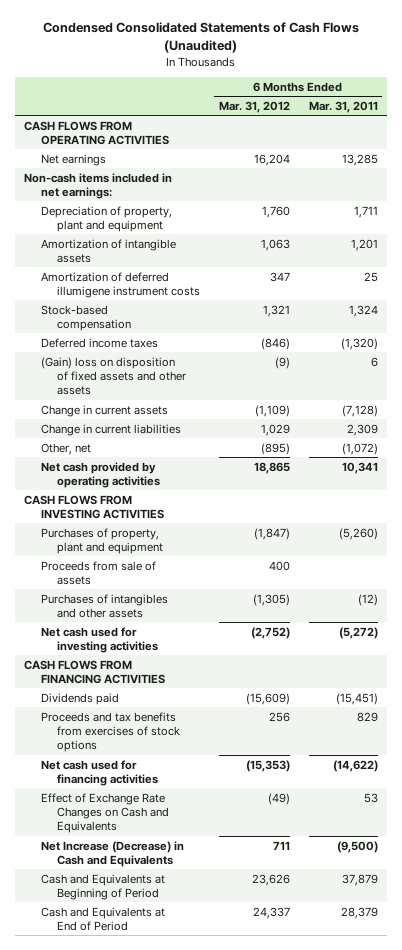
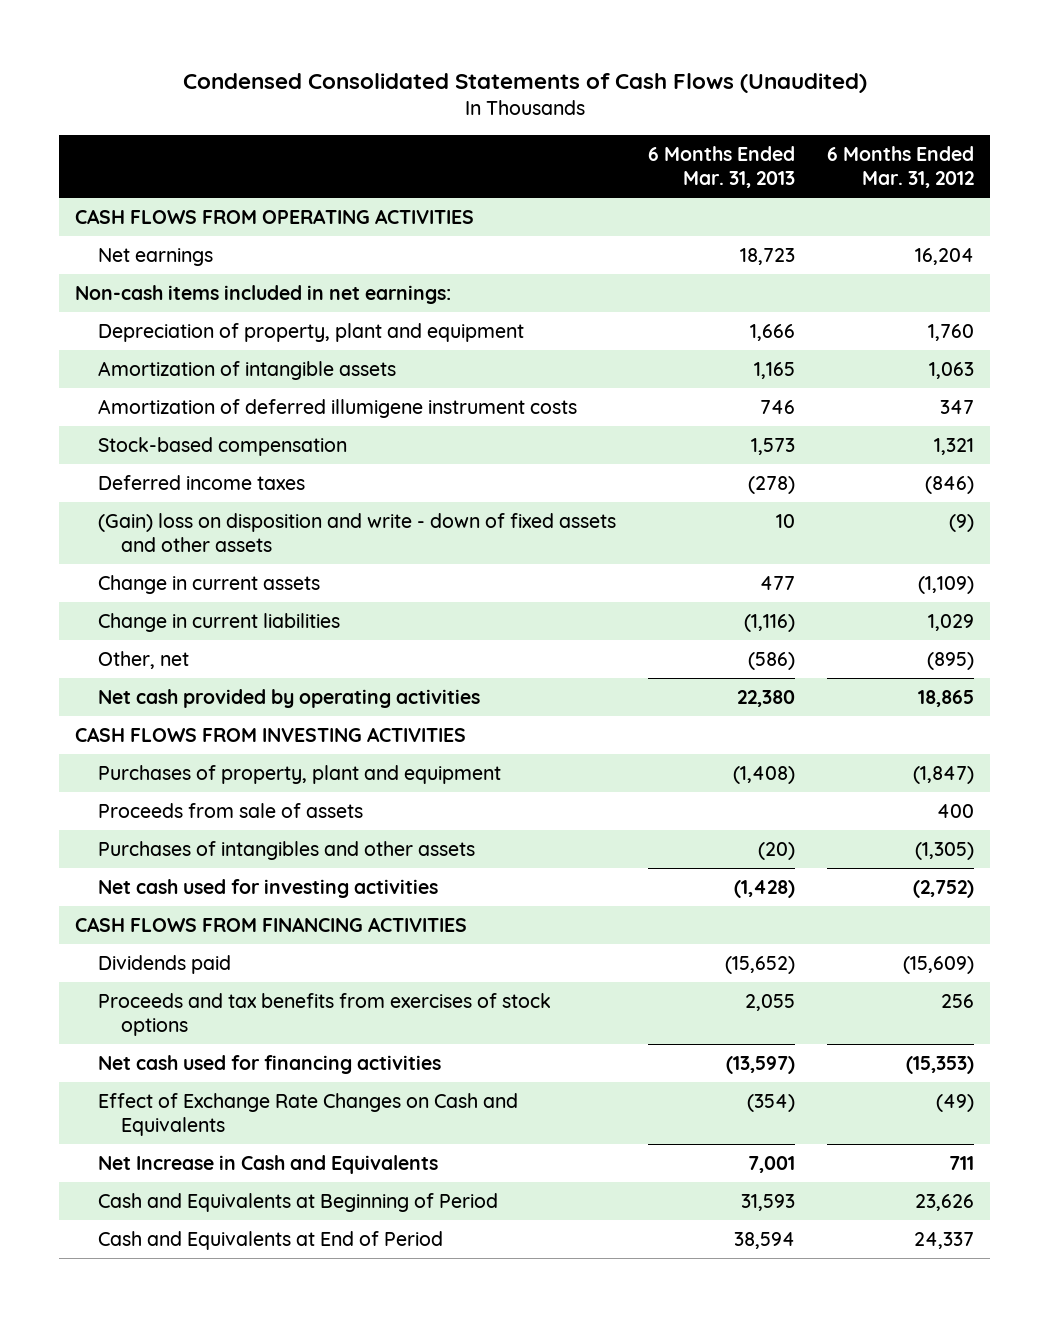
- | 6 Months Ended Mar. 31, 2012 | 6 Months Ended Mar. 31, 2011
+ | 6 Months Ended Mar. 31, 2013 | 6 Months Ended Mar. 31, 2012
- (Gain) loss on disposition of fixed assets and other assets | (9) | 6
+ (Gain) loss on disposition and write - down of fixed assets and other assets | 10 | (9)
- Net Increase (Decrease) in Cash and Equivalents | 711 | (9,500)
+ Net Increase in Cash and Equivalents | 7,001 | 711

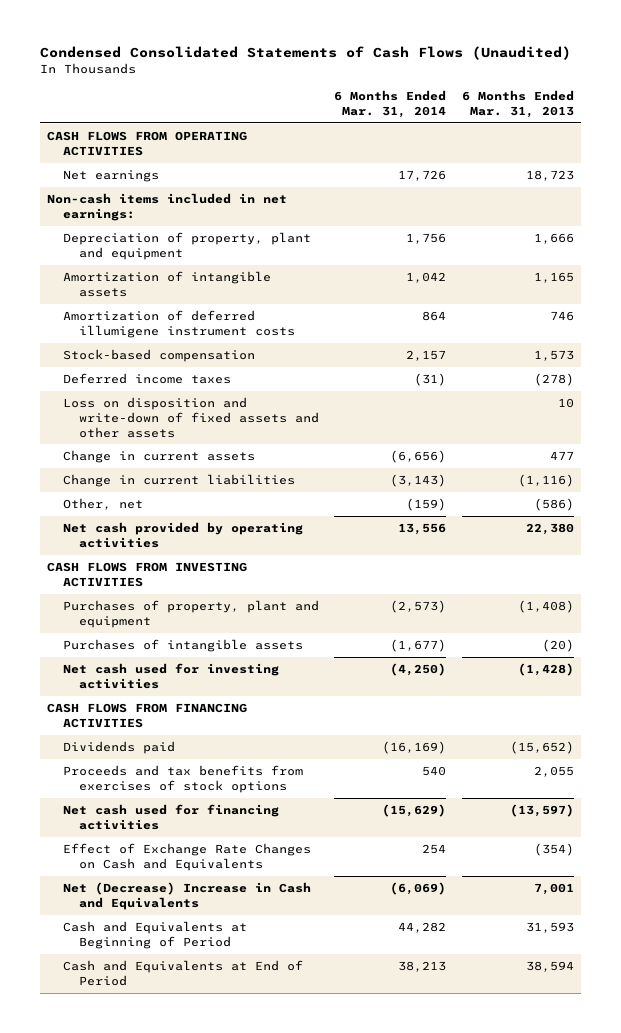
- | 6 Months Ended Mar. 31, 2013 | 6 Months Ended Mar. 31, 2012
+ | 6 Months Ended Mar. 31, 2014 | 6 Months Ended Mar. 31, 2013
- (Gain) loss on disposition and write - down of fixed assets and other assets | 10 | (9)
+ Loss on disposition and write-down of fixed assets and other assets | | 10
- Proceeds from sale of assets | | 400
- Purchases of intangibles and other assets | (20) | (1,305)
+ Purchases of intangible assets | (1,677) | (20)
- Net Increase in Cash and Equivalents | 7,001 | 711
+ Net (Decrease) Increase in Cash and Equivalents | (6,069) | 7,001

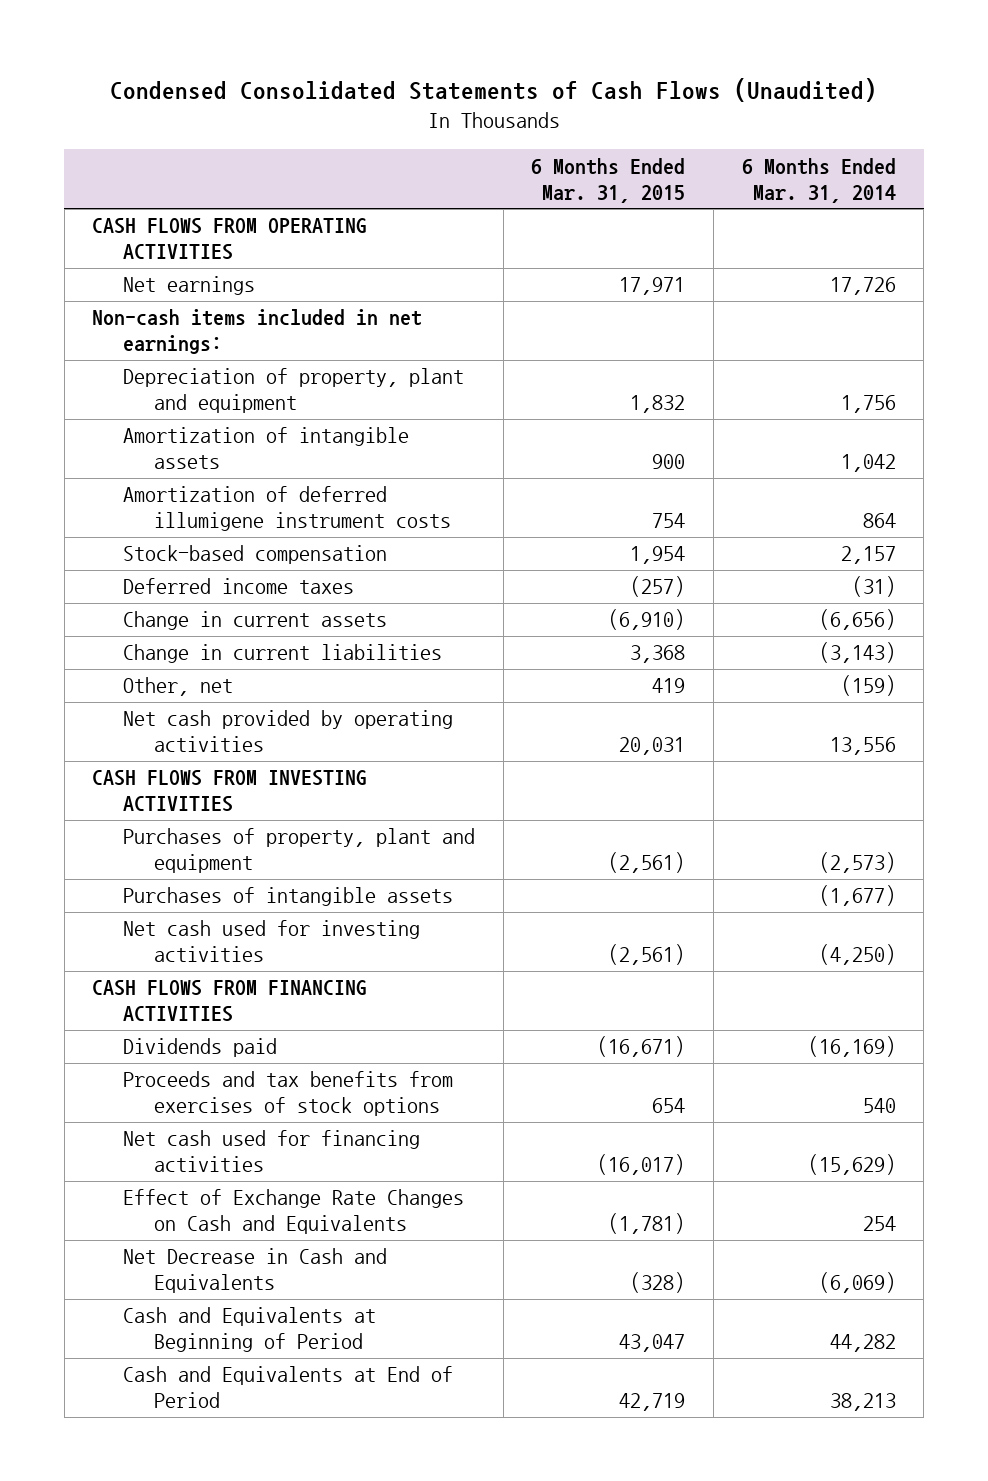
- | 6 Months Ended Mar. 31, 2014 | 6 Months Ended Mar. 31, 2013
+ | 6 Months Ended Mar. 31, 2015 | 6 Months Ended Mar. 31, 2014
- Loss on disposition and write-down of fixed assets and other assets | | 10
- Net (Decrease) Increase in Cash and Equivalents | (6,069) | 7,001
+ Net Decrease in Cash and Equivalents | (328) | (6,069)

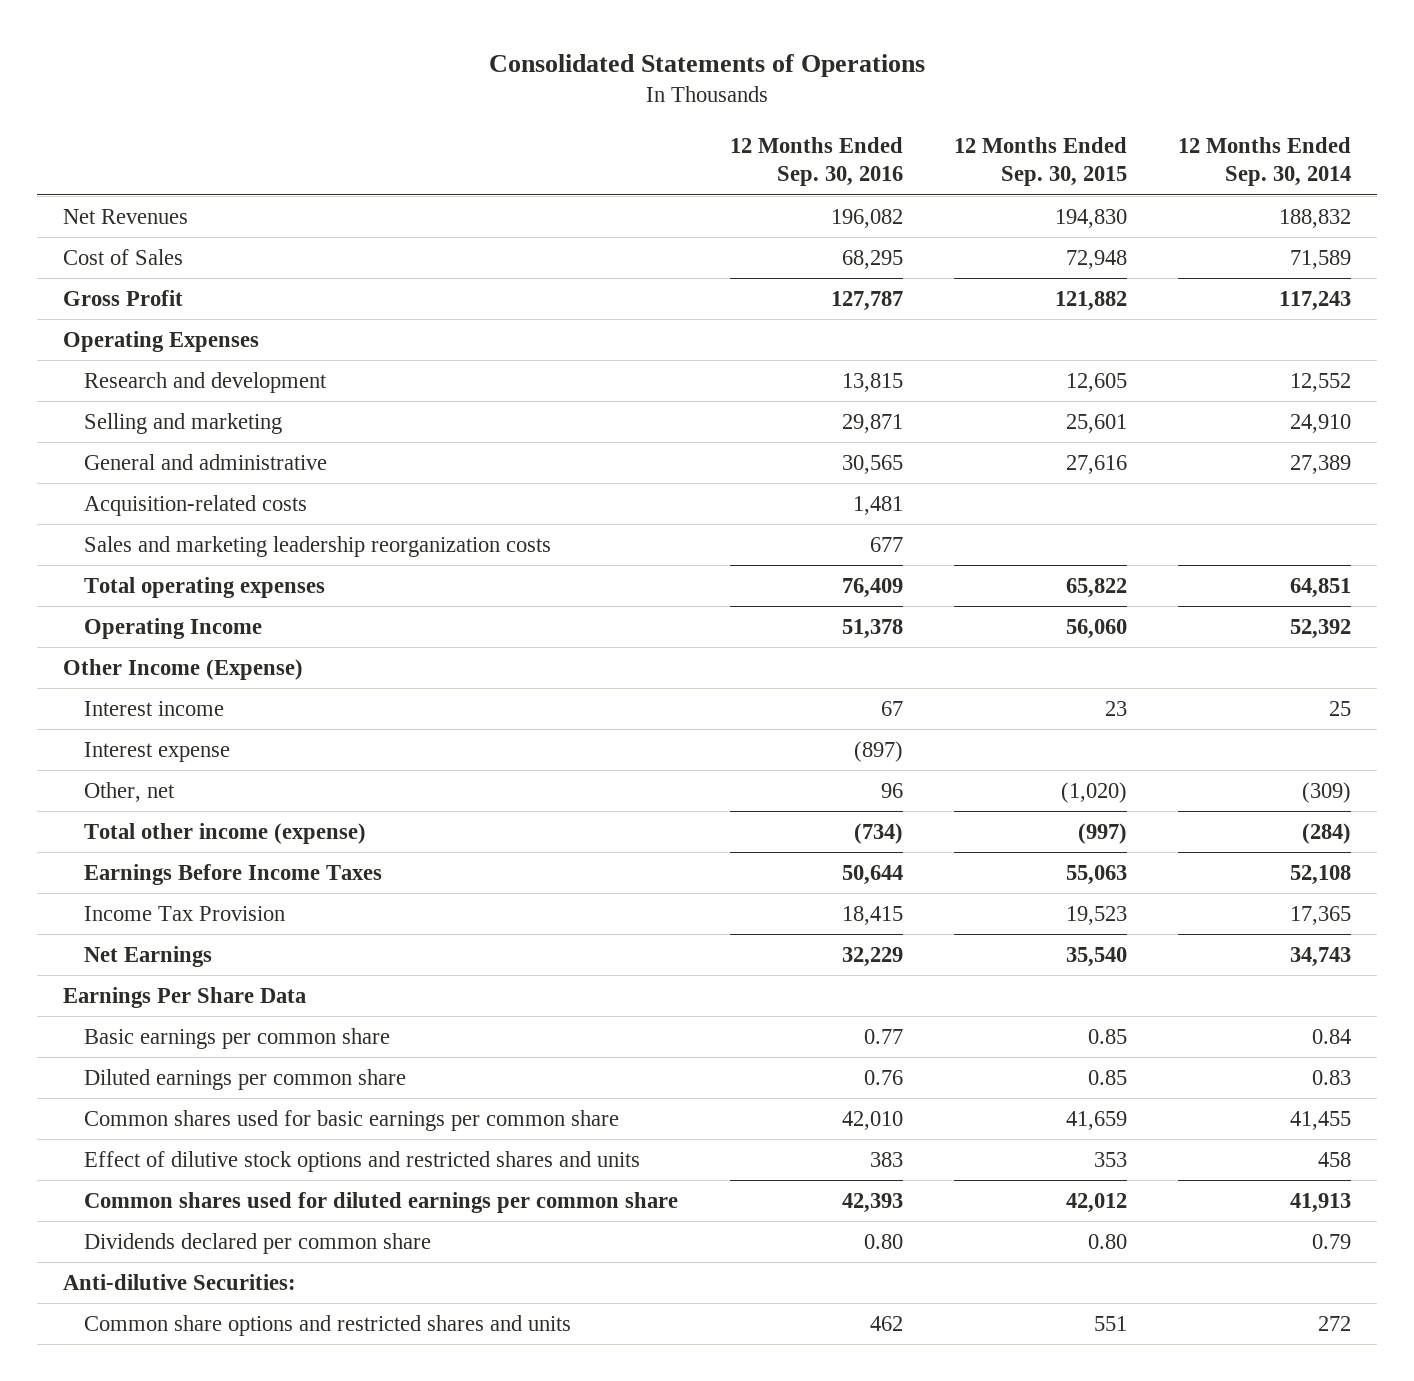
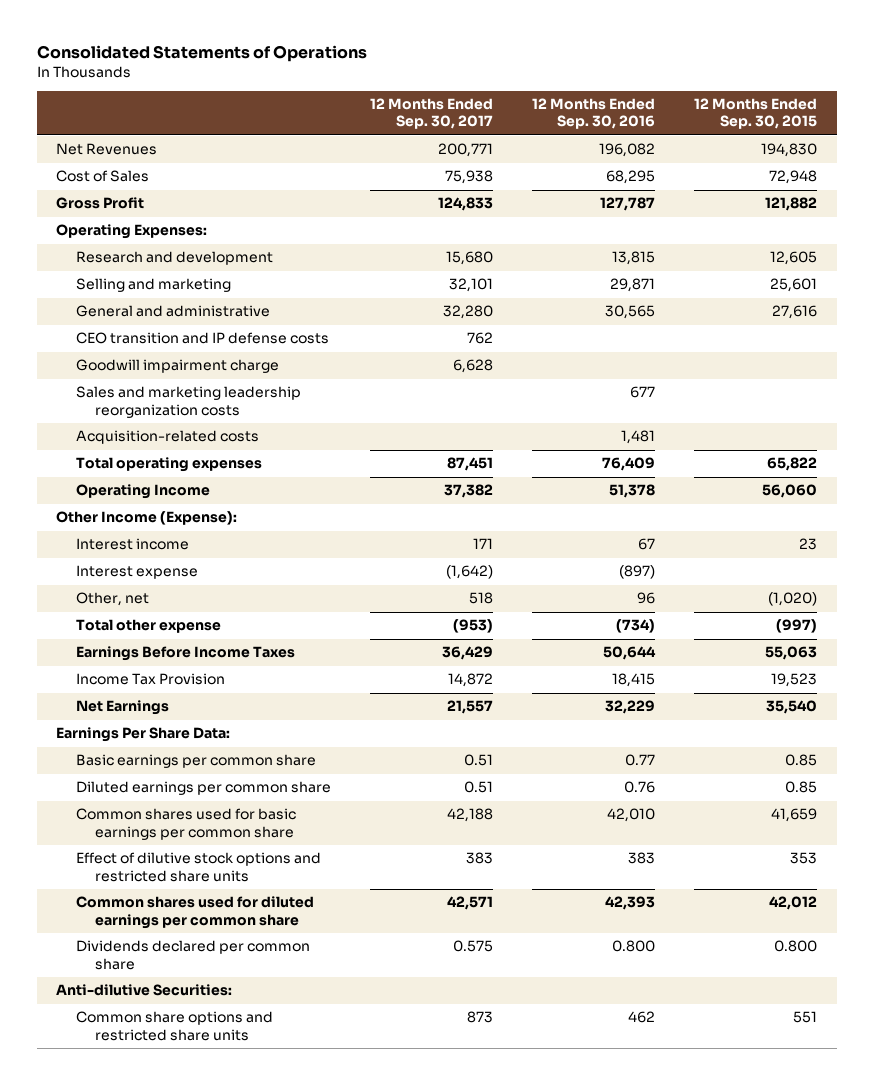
- | 12 Months Ended Sep. 30, 2016 | 12 Months Ended Sep. 30, 2015 | 12 Months Ended Sep. 30, 2014
+ | 12 Months Ended Sep. 30, 2017 | 12 Months Ended Sep. 30, 2016 | 12 Months Ended Sep. 30, 2015
- Operating Expenses
+ Operating Expenses:
+ CEO transition and IP defense costs | 762 | |
+ Goodwill impairment charge | 6,628 | |
moved down: Acquisition-related costs | | 1,481 |
- Other Income (Expense)
+ Other Income (Expense):
- Total other income (expense) | (734) | (997) | (284)
+ Total other expense | (953) | (734) | (997)
- Earnings Per Share Data
+ Earnings Per Share Data:
- Effect of dilutive stock options and restricted shares and units | 383 | 353 | 458
+ Effect of dilutive stock options and restricted share units | 383 | 383 | 353
- Dividends declared per common share | 0.80 | 0.80 | 0.79
+ Dividends declared per common share | 0.575 | 0.800 | 0.800
- Common share options and restricted shares and units | 462 | 551 | 272
+ Common share options and restricted share units | 873 | 462 | 551

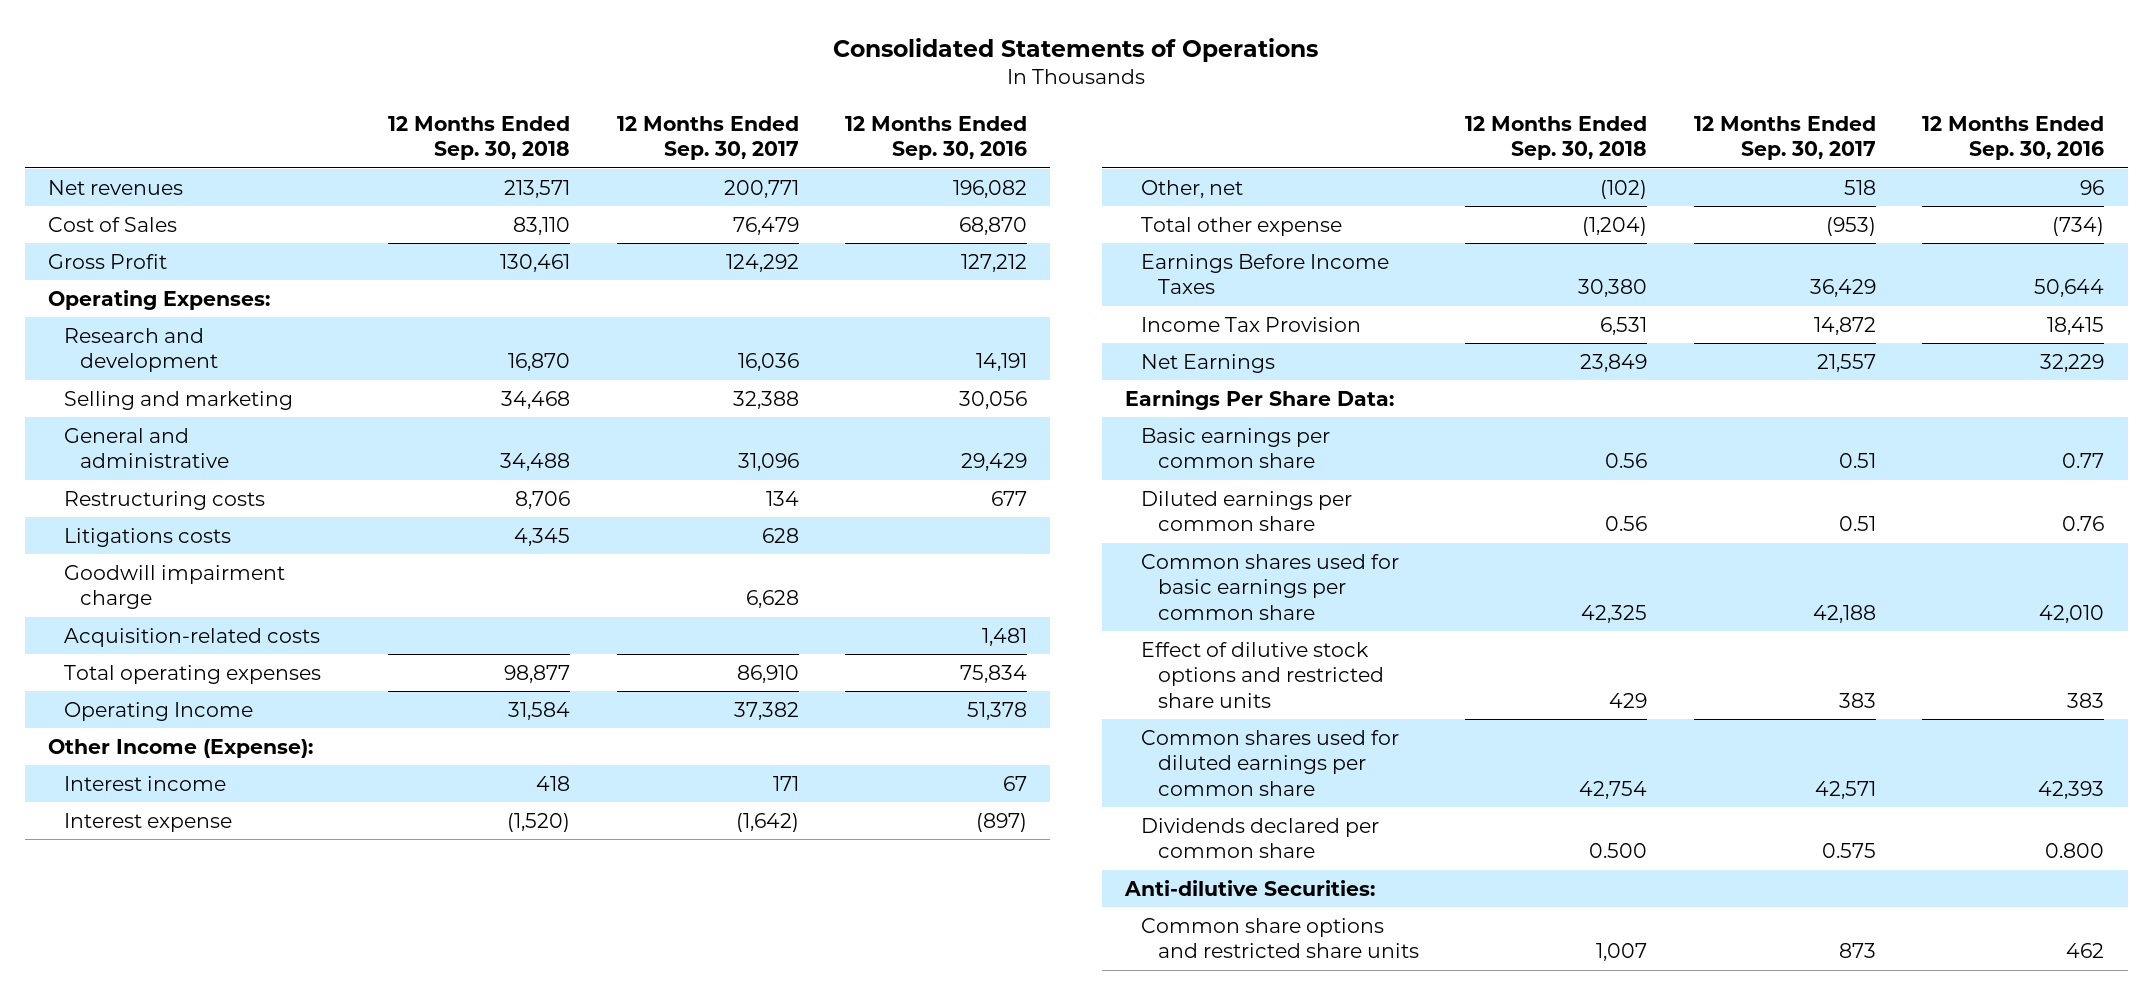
- | 12 Months Ended Sep. 30, 2017 | 12 Months Ended Sep. 30, 2016 | 12 Months Ended Sep. 30, 2015
+ | 12 Months Ended Sep. 30, 2018 | 12 Months Ended Sep. 30, 2017 | 12 Months Ended Sep. 30, 2016
- Net Revenues | 200,771 | 196,082 | 194,830
- Cost of Sales | 75,938 | 68,295 | 72,948
- Gross Profit | 124,833 | 127,787 | 121,882
+ Net revenues | 213,571 | 200,771 | 196,082
+ Cost of Sales | 83,110 | 76,479 | 68,870
+ Gross Profit | 130,461 | 124,292 | 127,212
- Research and development | 15,680 | 13,815 | 12,605
- Selling and marketing | 32,101 | 29,871 | 25,601
- General and administrative | 32,280 | 30,565 | 27,616
- CEO transition and IP defense costs | 762 | |
+ Research and development | 16,870 | 16,036 | 14,191
+ Selling and marketing | 34,468 | 32,388 | 30,056
+ General and administrative | 34,488 | 31,096 | 29,429
+ Restructuring costs | 8,706 | 134 | 677
+ Litigations costs | 4,345 | 628 |
- Sales and marketing leadership reorganization costs | | 677 |
- Total operating expenses | 87,451 | 76,409 | 65,822
+ Total operating expenses | 98,877 | 86,910 | 75,834

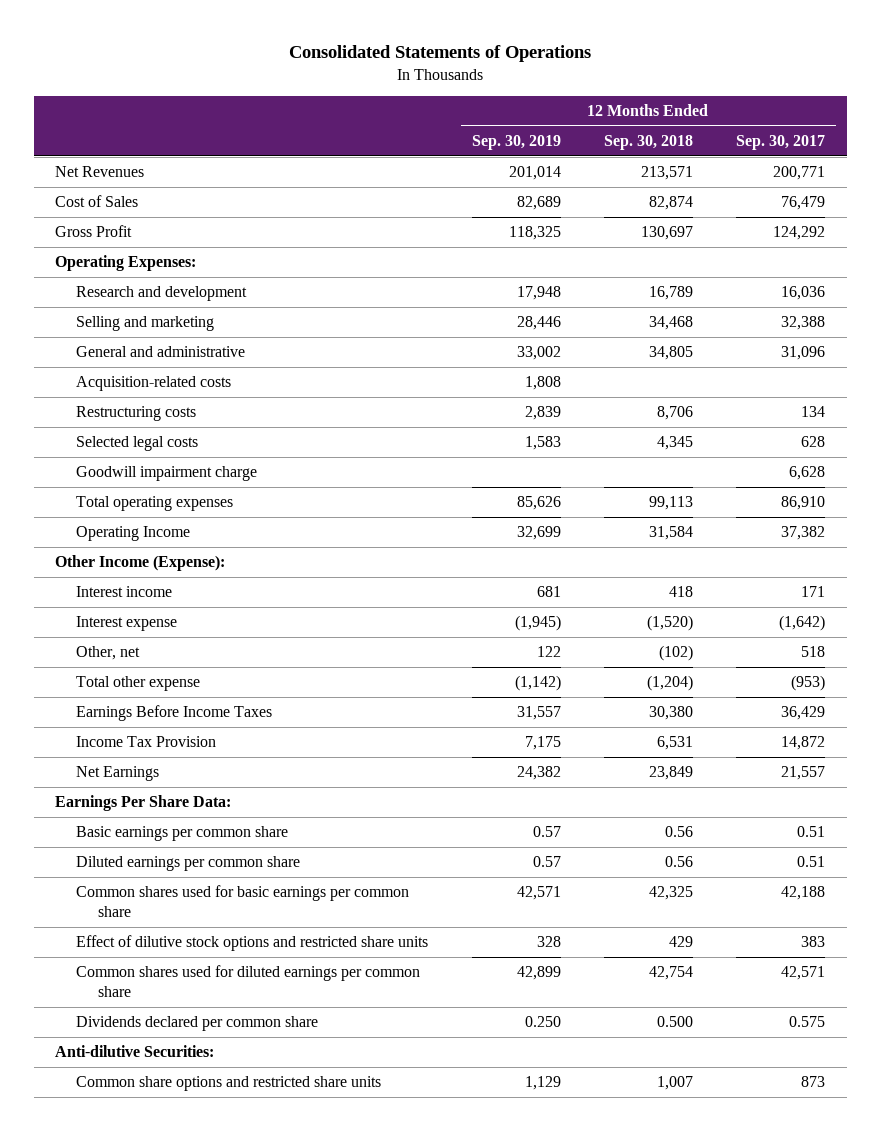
- | 12 Months Ended Sep. 30, 2018 | 12 Months Ended Sep. 30, 2017 | 12 Months Ended Sep. 30, 2016
+ | 12 Months Ended Sep. 30, 2019 | 12 Months Ended Sep. 30, 2018 | 12 Months Ended Sep. 30, 2017
- Net revenues | 213,571 | 200,771 | 196,082
- Cost of Sales | 83,110 | 76,479 | 68,870
- Gross Profit | 130,461 | 124,292 | 127,212
+ Net Revenues | 201,014 | 213,571 | 200,771
+ Cost of Sales | 82,689 | 82,874 | 76,479
+ Gross Profit | 118,325 | 130,697 | 124,292
- Research and development | 16,870 | 16,036 | 14,191
+ Research and development | 17,948 | 16,789 | 16,036
- General and administrative | 34,488 | 31,096 | 29,429
+ General and administrative | 33,002 | 34,805 | 31,096
moved up: Acquisition-related costs | 1,808 | |
- Litigations costs | 4,345 | 628 |
+ Selected legal costs | 1,583 | 4,345 | 628
- Total operating expenses | 98,877 | 86,910 | 75,834
+ Total operating expenses | 85,626 | 99,113 | 86,910

